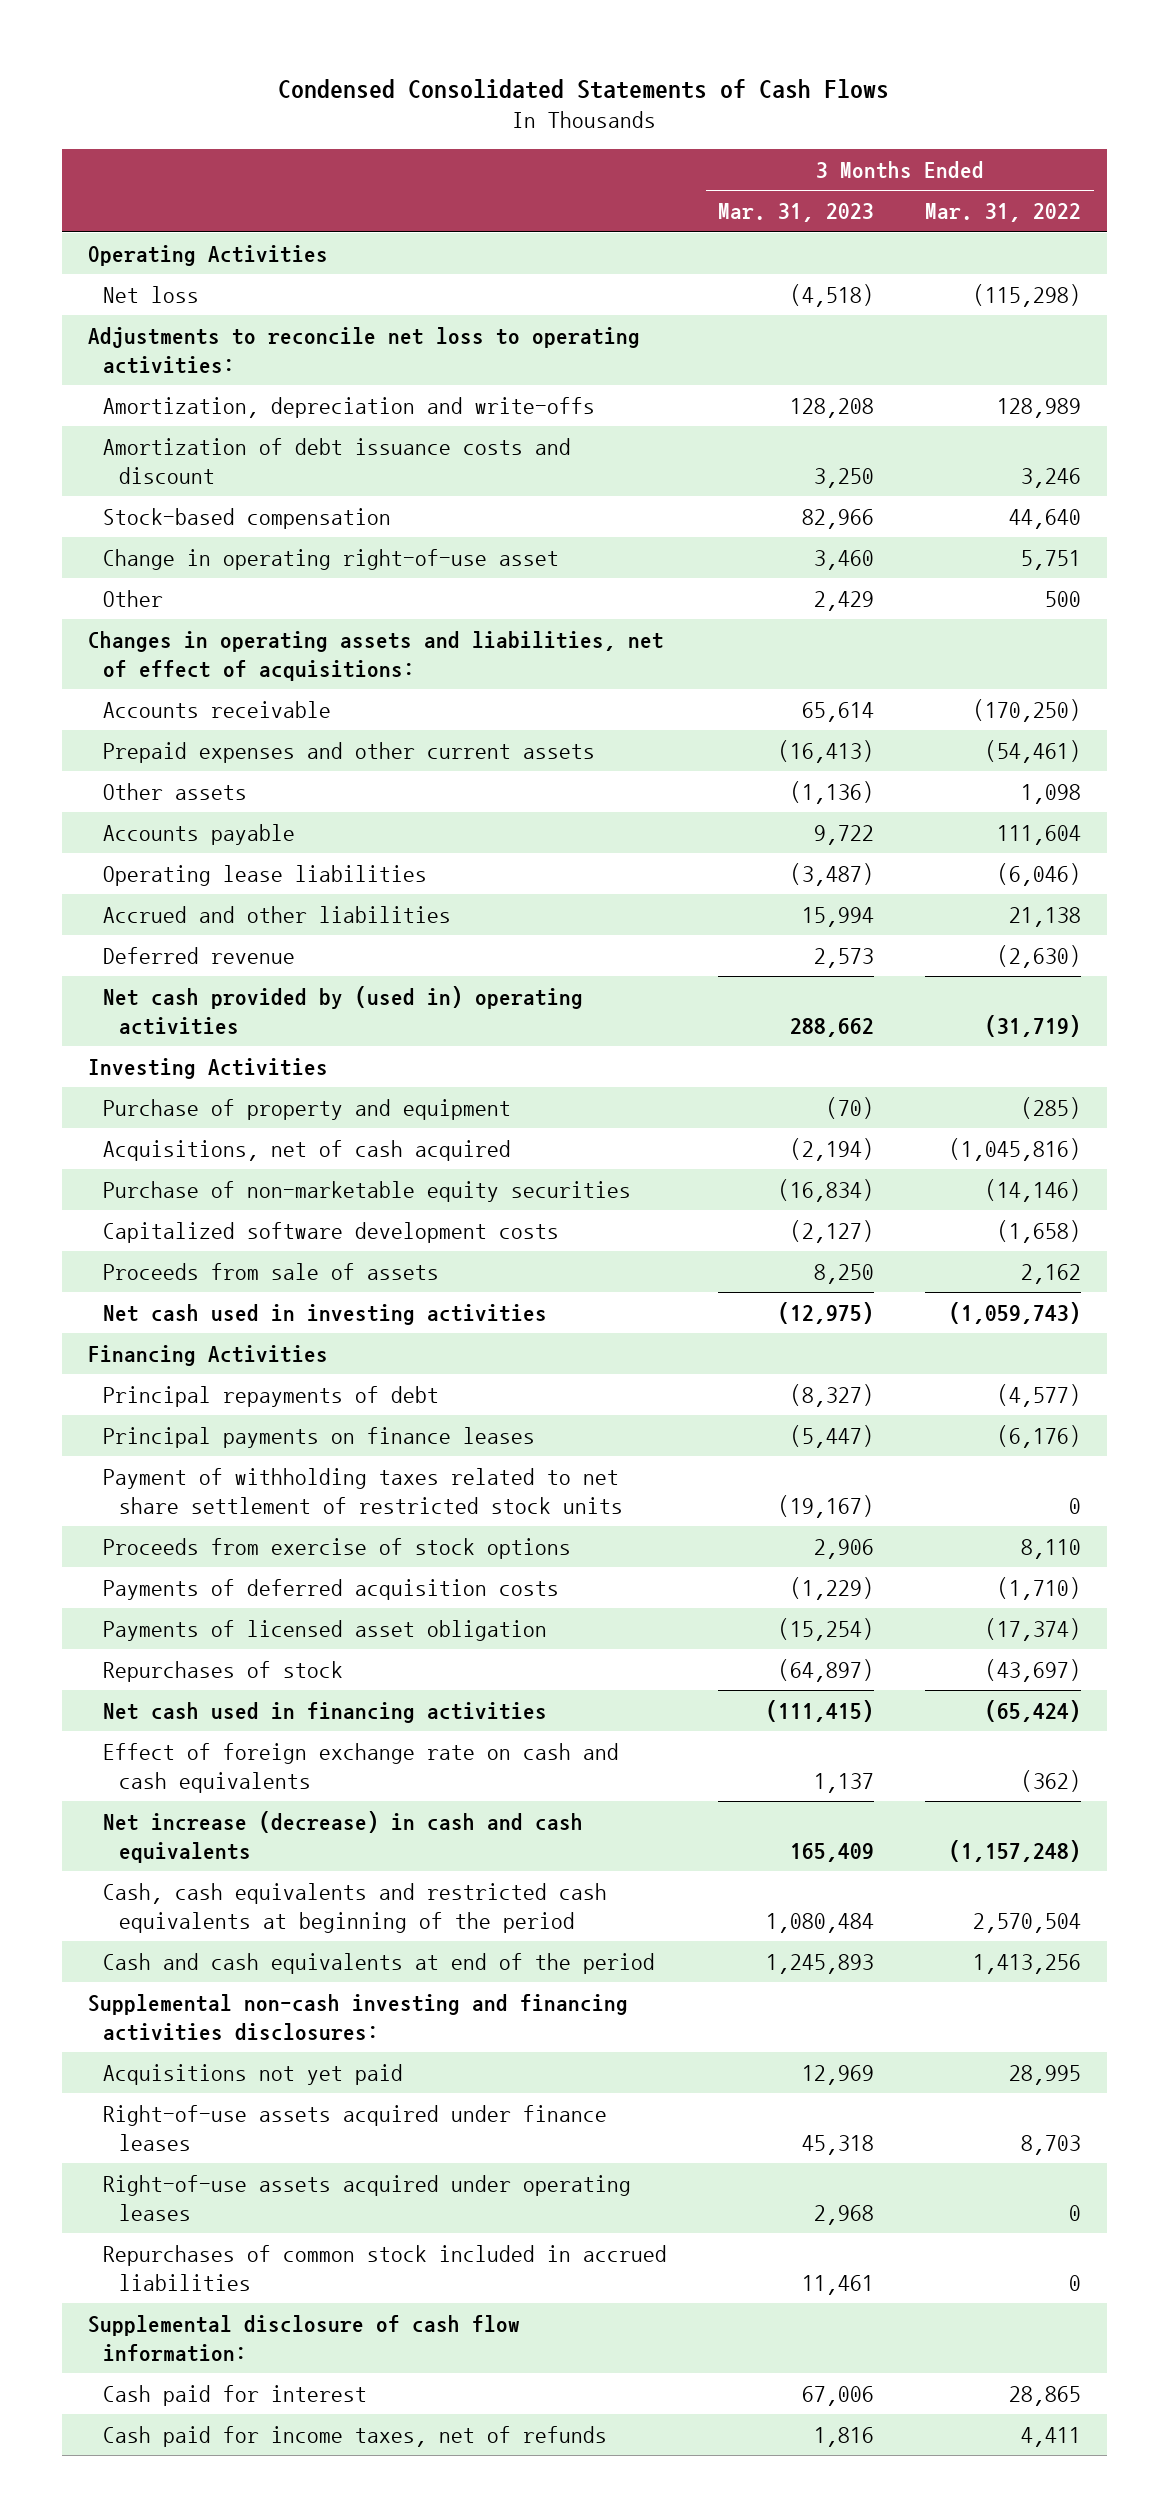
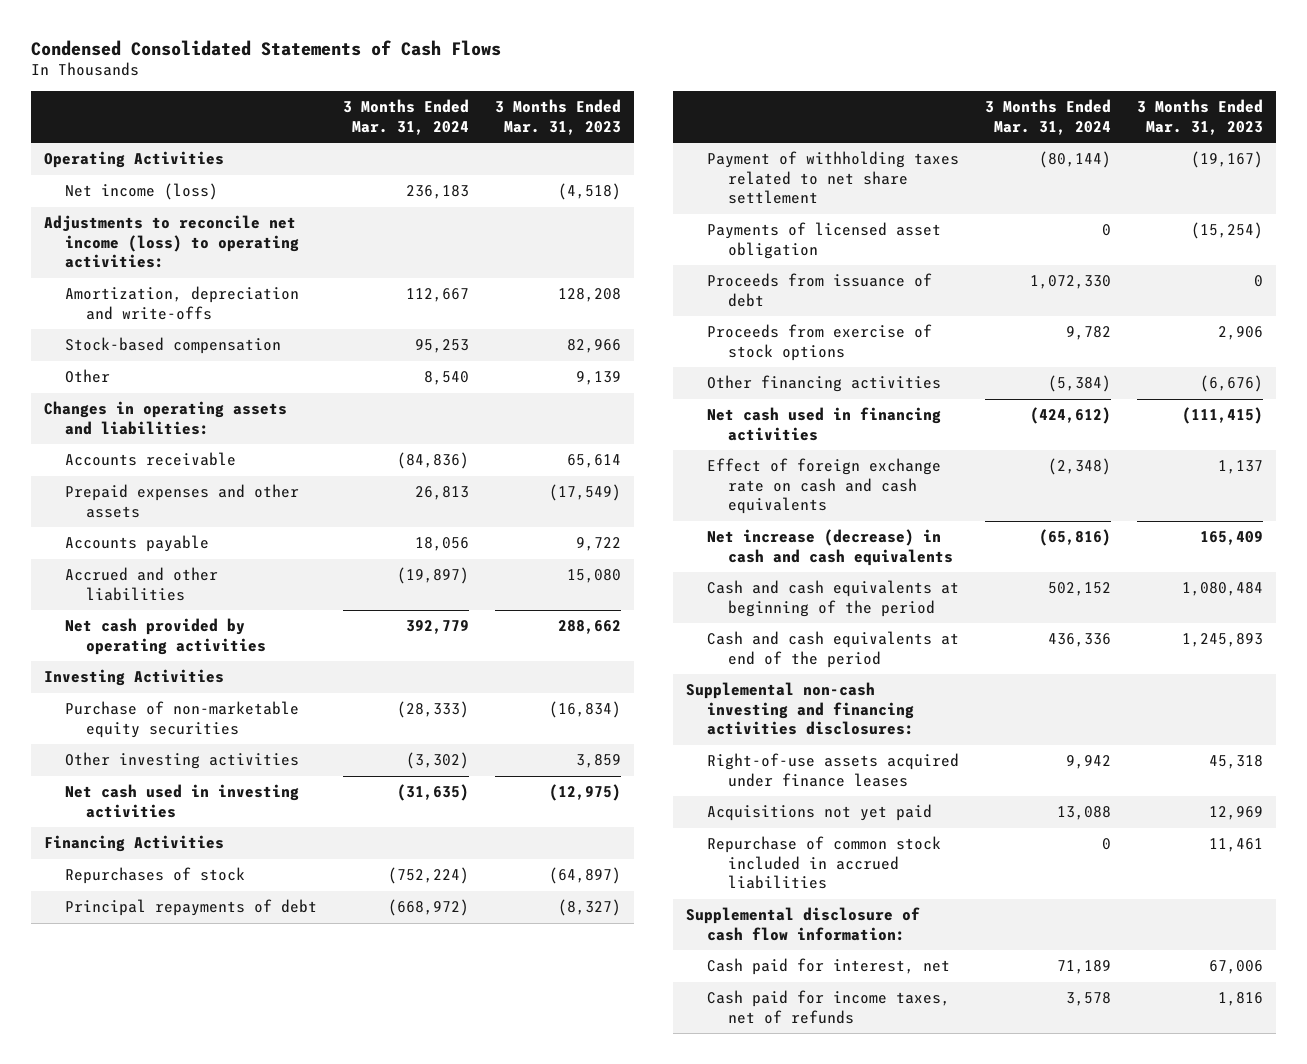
- | 3 Months Ended Mar. 31, 2023 | 3 Months Ended Mar. 31, 2022
+ | 3 Months Ended Mar. 31, 2024 | 3 Months Ended Mar. 31, 2023
- Net loss | (4,518) | (115,298)
- Adjustments to reconcile net loss to operating activities:
+ Net income (loss) | 236,183 | (4,518)
+ Adjustments to reconcile net income (loss) to operating activities:
- Amortization of debt issuance costs and discount | 3,250 | 3,246
- Change in operating right-of-use asset | 3,460 | 5,751
- Other | 2,429 | 500
- Changes in operating assets and liabilities, net of effect of acquisitions:
+ Other | 8,540 | 9,139
+ Changes in operating assets and liabilities:
- Prepaid expenses and other current assets | (16,413) | (54,461)
- Other assets | (1,136) | 1,098
+ Prepaid expenses and other assets | 26,813 | (17,549)
- Operating lease liabilities | (3,487) | (6,046)
- Accrued and other liabilities | 15,994 | 21,138
- Deferred revenue | 2,573 | (2,630)
- Net cash provided by (used in) operating activities | 288,662 | (31,719)
+ Accrued and other liabilities | (19,897) | 15,080
+ Net cash provided by operating activities | 392,779 | 288,662
- Purchase of property and equipment | (70) | (285)
- Acquisitions, net of cash acquired | (2,194) | (1,045,816)
- Capitalized software development costs | (2,127) | (1,658)
- Proceeds from sale of assets | 8,250 | 2,162
+ Other investing activities | (3,302) | 3,859
moved up: Repurchases of stock | (752,224) | (64,897)
- Principal payments on finance leases | (5,447) | (6,176)
- Payment of withholding taxes related to net share settlement of restricted stock units | (19,167) | 0
- Payments of deferred acquisition costs | (1,229) | (1,710)
+ Payment of withholding taxes related to net share settlement | (80,144) | (19,167)
+ Proceeds from issuance of debt | 1,072,330 | 0
moved down: Proceeds from exercise of stock options | 9,782 | 2,906
+ Other financing activities | (5,384) | (6,676)
- Cash, cash equivalents and restricted cash equivalents at beginning of the period | 1,080,484 | 2,570,504
+ Cash and cash equivalents at beginning of the period | 502,152 | 1,080,484
- Right-of-use assets acquired under operating leases | 2,968 | 0
- Repurchases of common stock included in accrued liabilities | 11,461 | 0
moved down: Acquisitions not yet paid | 13,088 | 12,969
+ Repurchase of common stock included in accrued liabilities | 0 | 11,461
- Cash paid for interest | 67,006 | 28,865
+ Cash paid for interest, net | 71,189 | 67,006

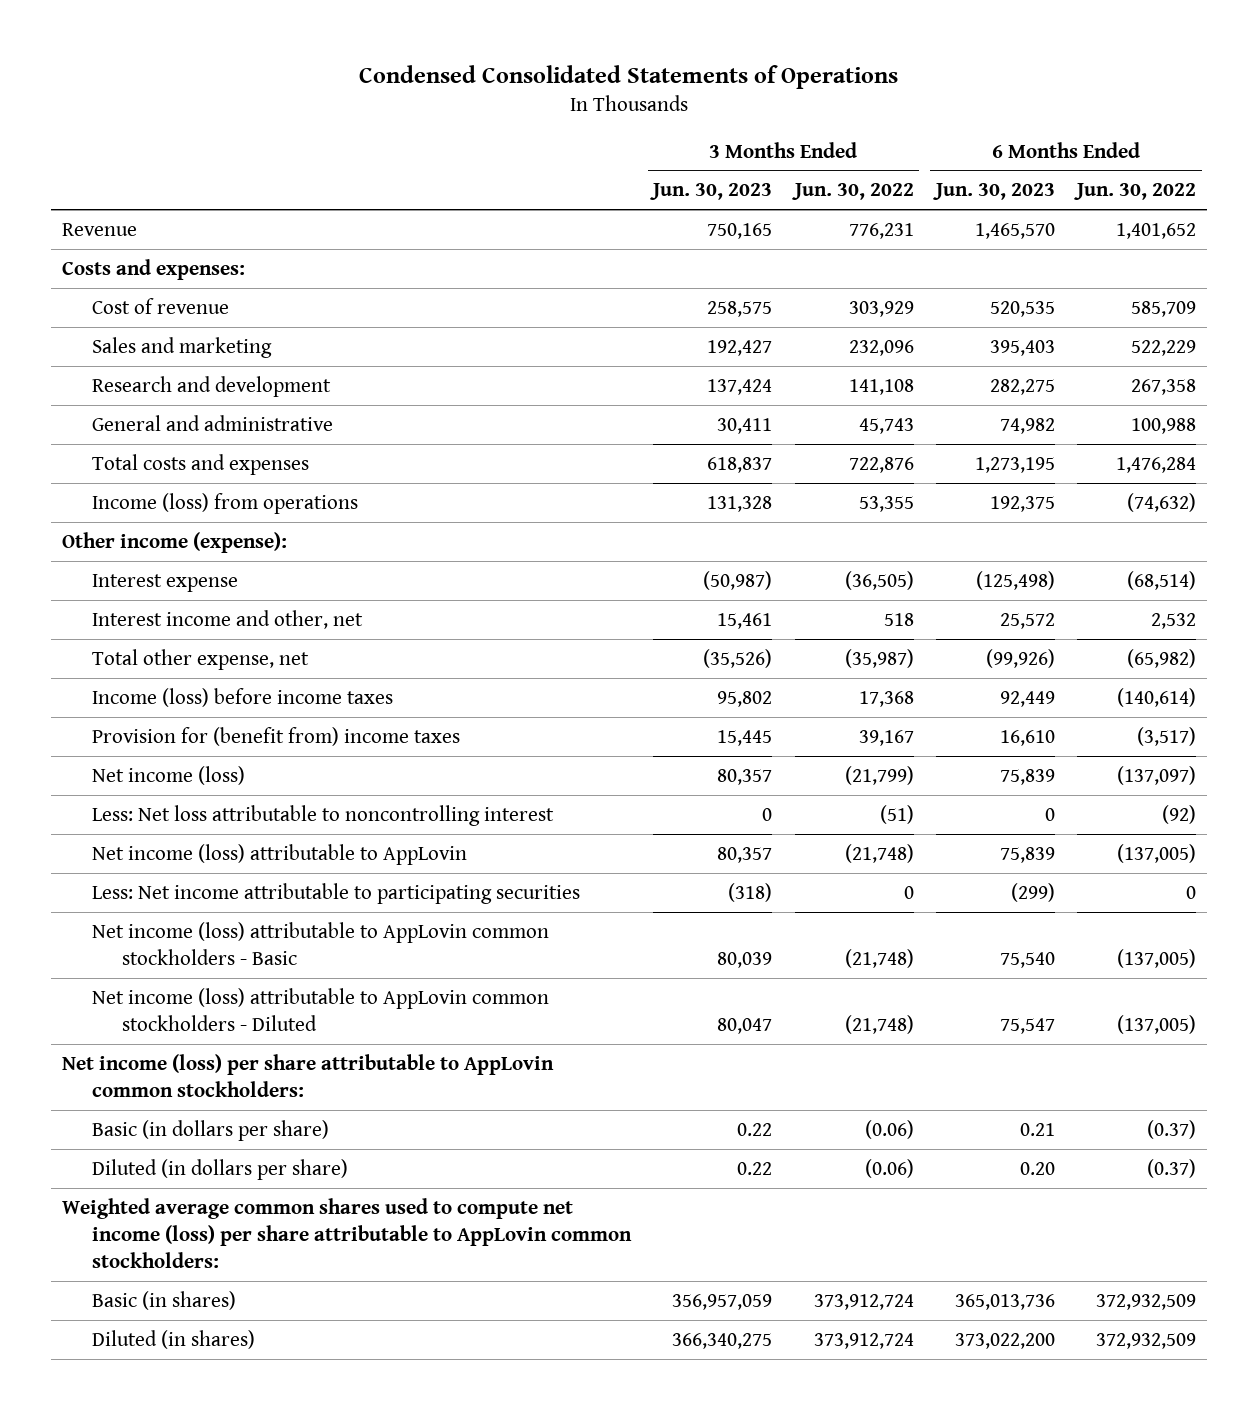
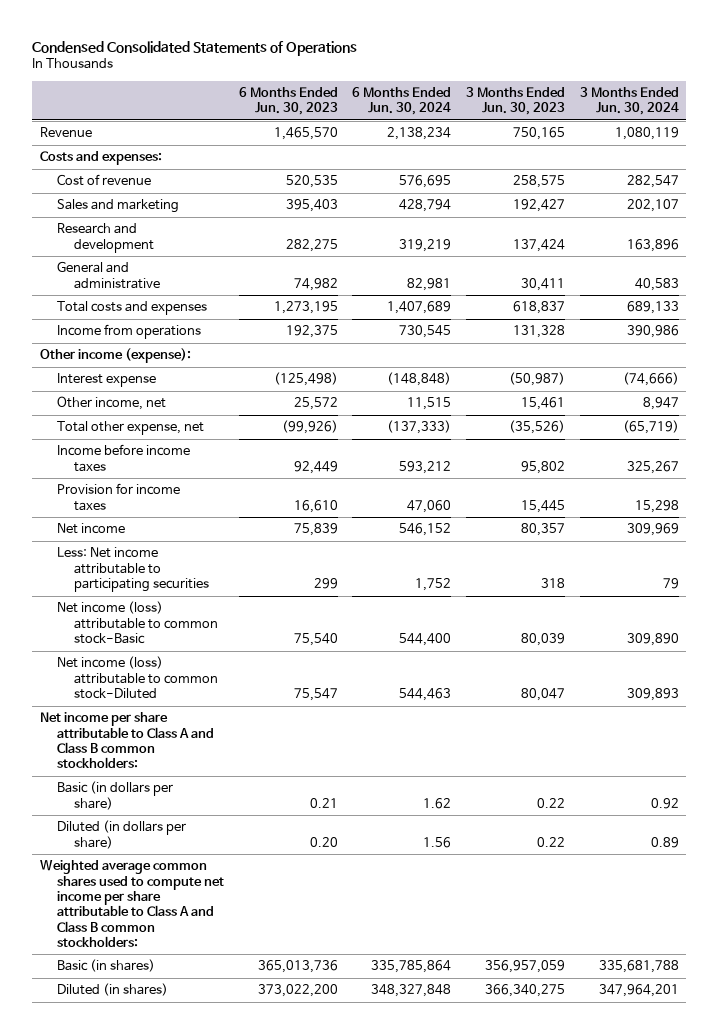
- | 3 Months Ended Jun. 30, 2023 | 3 Months Ended Jun. 30, 2022 | 6 Months Ended Jun. 30, 2023 | 6 Months Ended Jun. 30, 2022
+ | 6 Months Ended Jun. 30, 2023 | 6 Months Ended Jun. 30, 2024 | 3 Months Ended Jun. 30, 2023 | 3 Months Ended Jun. 30, 2024
- Income (loss) from operations | 131,328 | 53,355 | 192,375 | (74,632)
+ Income from operations | 192,375 | 730,545 | 131,328 | 390,986
- Interest income and other, net | 15,461 | 518 | 25,572 | 2,532
+ Other income, net | 25,572 | 11,515 | 15,461 | 8,947
- Income (loss) before income taxes | 95,802 | 17,368 | 92,449 | (140,614)
- Provision for (benefit from) income taxes | 15,445 | 39,167 | 16,610 | (3,517)
- Net income (loss) | 80,357 | (21,799) | 75,839 | (137,097)
- Less: Net loss attributable to noncontrolling interest | 0 | (51) | 0 | (92)
- Net income (loss) attributable to AppLovin | 80,357 | (21,748) | 75,839 | (137,005)
- Less: Net income attributable to participating securities | (318) | 0 | (299) | 0
- Net income (loss) attributable to AppLovin common stockholders - Basic | 80,039 | (21,748) | 75,540 | (137,005)
- Net income (loss) attributable to AppLovin common stockholders - Diluted | 80,047 | (21,748) | 75,547 | (137,005)
- Net income (loss) per share attributable to AppLovin common stockholders:
+ Income before income taxes | 92,449 | 593,212 | 95,802 | 325,267
+ Provision for income taxes | 16,610 | 47,060 | 15,445 | 15,298
+ Net income | 75,839 | 546,152 | 80,357 | 309,969
+ Less: Net income attributable to participating securities | 299 | 1,752 | 318 | 79
+ Net income (loss) attributable to common stock-Basic | 75,540 | 544,400 | 80,039 | 309,890
+ Net income (loss) attributable to common stock-Diluted | 75,547 | 544,463 | 80,047 | 309,893
+ Net income per share attributable to Class A and Class B common stockholders:
- Weighted average common shares used to compute net income (loss) per share attributable to AppLovin common stockholders:
+ Weighted average common shares used to compute net income per share attributable to Class A and Class B common stockholders:

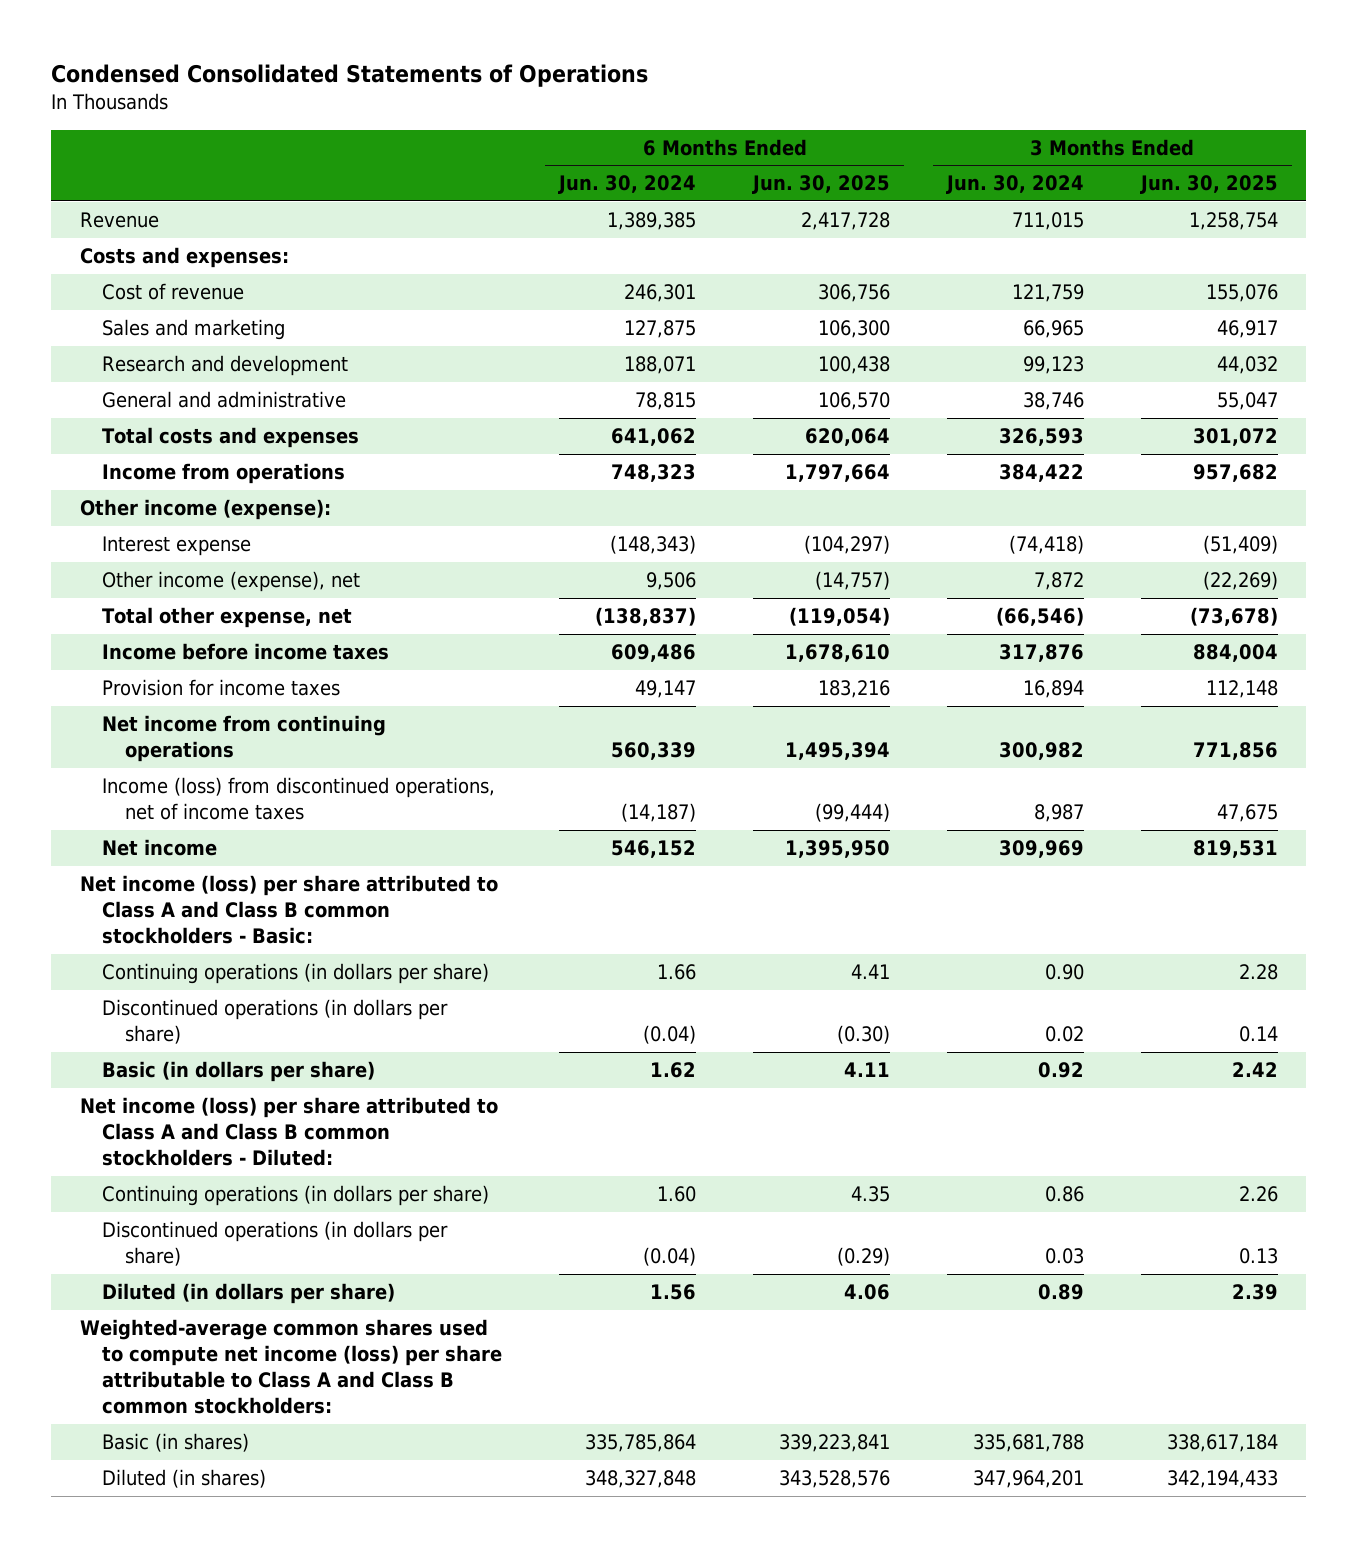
- | 6 Months Ended Jun. 30, 2023 | 6 Months Ended Jun. 30, 2024 | 3 Months Ended Jun. 30, 2023 | 3 Months Ended Jun. 30, 2024
+ | 6 Months Ended Jun. 30, 2024 | 6 Months Ended Jun. 30, 2025 | 3 Months Ended Jun. 30, 2024 | 3 Months Ended Jun. 30, 2025
- Revenue | 1,465,570 | 2,138,234 | 750,165 | 1,080,119
+ Revenue | 1,389,385 | 2,417,728 | 711,015 | 1,258,754
- Cost of revenue | 520,535 | 576,695 | 258,575 | 282,547
- Sales and marketing | 395,403 | 428,794 | 192,427 | 202,107
- Research and development | 282,275 | 319,219 | 137,424 | 163,896
- General and administrative | 74,982 | 82,981 | 30,411 | 40,583
- Total costs and expenses | 1,273,195 | 1,407,689 | 618,837 | 689,133
- Income from operations | 192,375 | 730,545 | 131,328 | 390,986
+ Cost of revenue | 246,301 | 306,756 | 121,759 | 155,076
+ Sales and marketing | 127,875 | 106,300 | 66,965 | 46,917
+ Research and development | 188,071 | 100,438 | 99,123 | 44,032
+ General and administrative | 78,815 | 106,570 | 38,746 | 55,047
+ Total costs and expenses | 641,062 | 620,064 | 326,593 | 301,072
+ Income from operations | 748,323 | 1,797,664 | 384,422 | 957,682
- Interest expense | (125,498) | (148,848) | (50,987) | (74,666)
- Other income, net | 25,572 | 11,515 | 15,461 | 8,947
- Total other expense, net | (99,926) | (137,333) | (35,526) | (65,719)
- Income before income taxes | 92,449 | 593,212 | 95,802 | 325,267
- Provision for income taxes | 16,610 | 47,060 | 15,445 | 15,298
+ Interest expense | (148,343) | (104,297) | (74,418) | (51,409)
+ Other income (expense), net | 9,506 | (14,757) | 7,872 | (22,269)
+ Total other expense, net | (138,837) | (119,054) | (66,546) | (73,678)
+ Income before income taxes | 609,486 | 1,678,610 | 317,876 | 884,004
+ Provision for income taxes | 49,147 | 183,216 | 16,894 | 112,148
+ Net income from continuing operations | 560,339 | 1,495,394 | 300,982 | 771,856
+ Income (loss) from discontinued operations, net of income taxes | (14,187) | (99,444) | 8,987 | 47,675
- Less: Net income attributable to participating securities | 299 | 1,752 | 318 | 79
- Net income (loss) attributable to common stock-Basic | 75,540 | 544,400 | 80,039 | 309,890
- Net income (loss) attributable to common stock-Diluted | 75,547 | 544,463 | 80,047 | 309,893
- Net income per share attributable to Class A and Class B common stockholders:
+ Net income (loss) per share attributed to Class A and Class B common stockholders - Basic:
+ Continuing operations (in dollars per share) | 1.66 | 4.41 | 0.90 | 2.28
+ Discontinued operations (in dollars per share) | (0.04) | (0.30) | 0.02 | 0.14
+ Net income (loss) per share attributed to Class A and Class B common stockholders - Diluted:
+ Continuing operations (in dollars per share) | 1.60 | 4.35 | 0.86 | 2.26
+ Discontinued operations (in dollars per share) | (0.04) | (0.29) | 0.03 | 0.13
- Weighted average common shares used to compute net income per share attributable to Class A and Class B common stockholders:
+ Weighted-average common shares used to compute net income (loss) per share attributable to Class A and Class B common stockholders:

